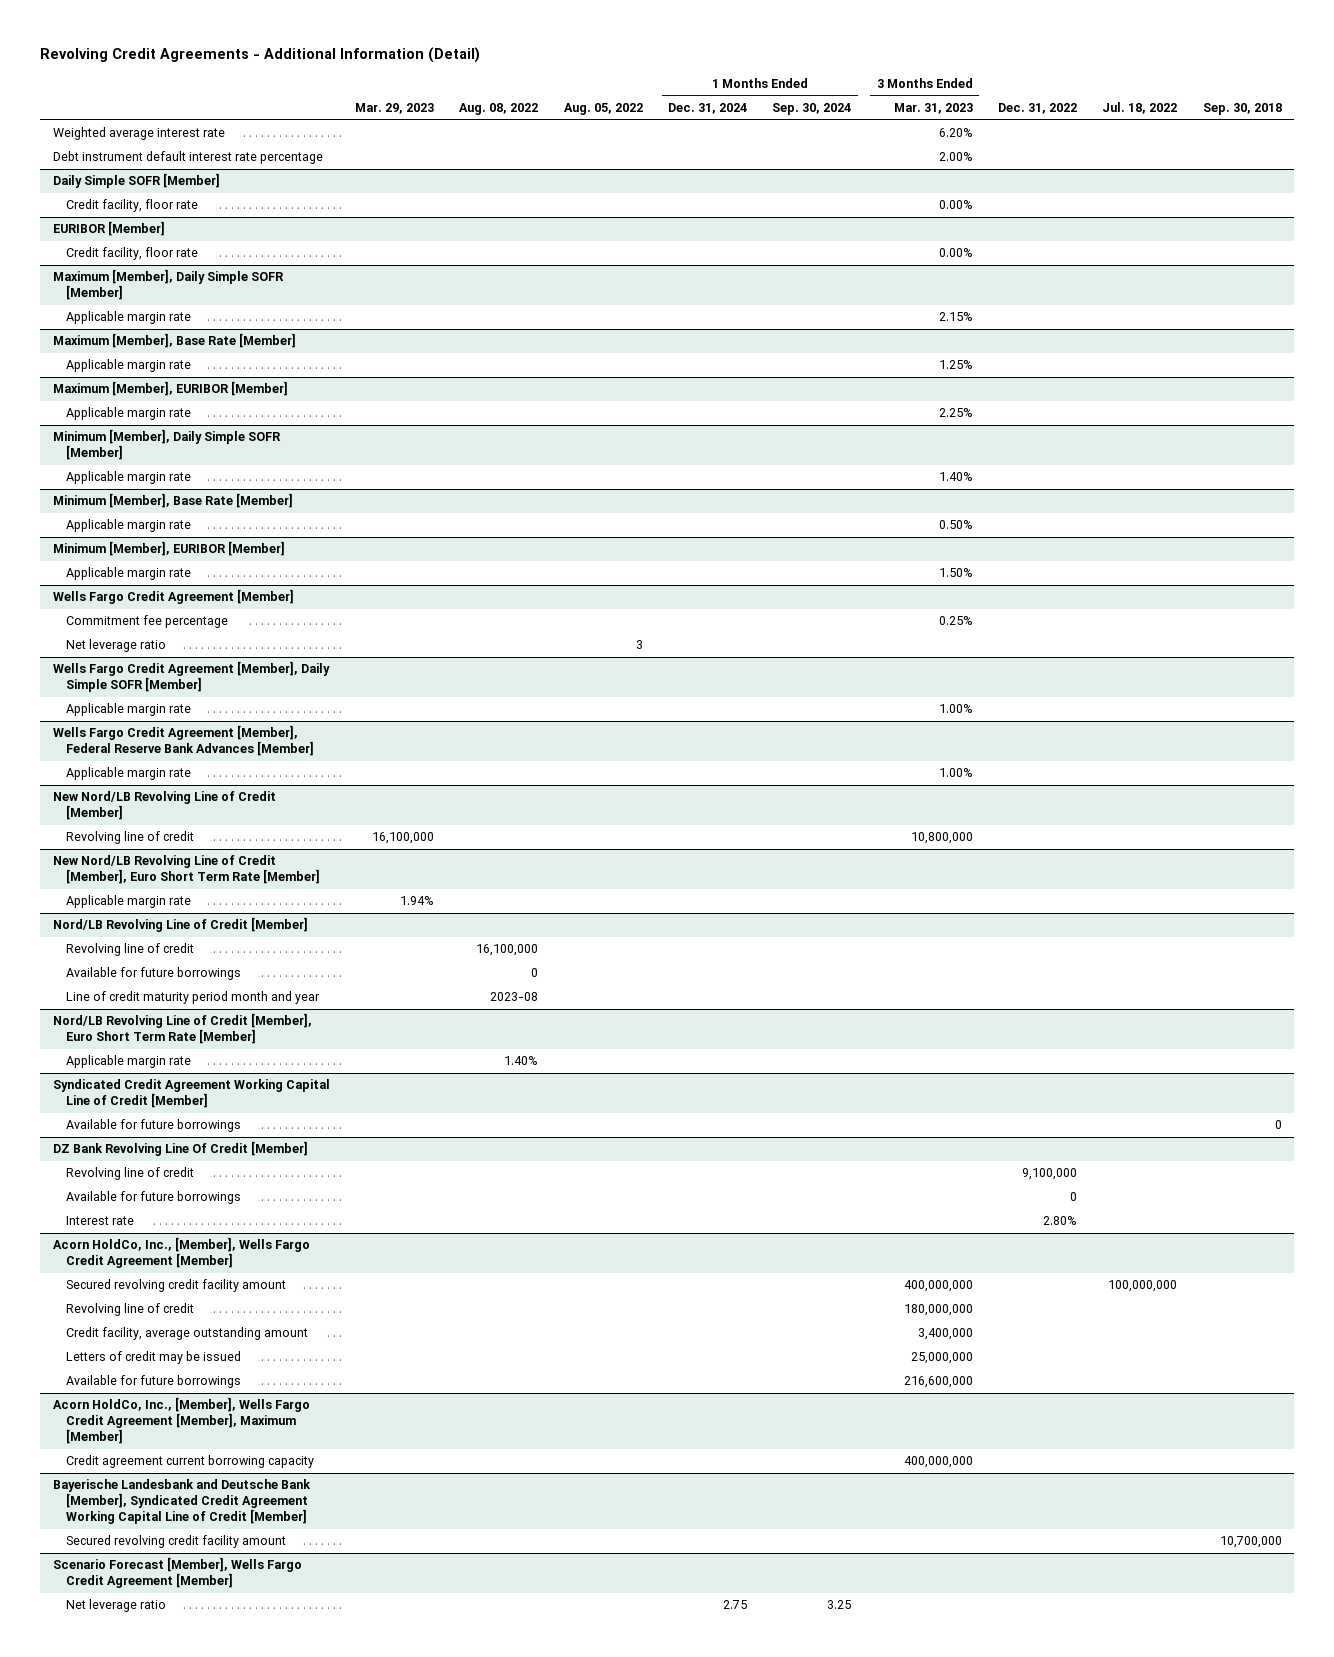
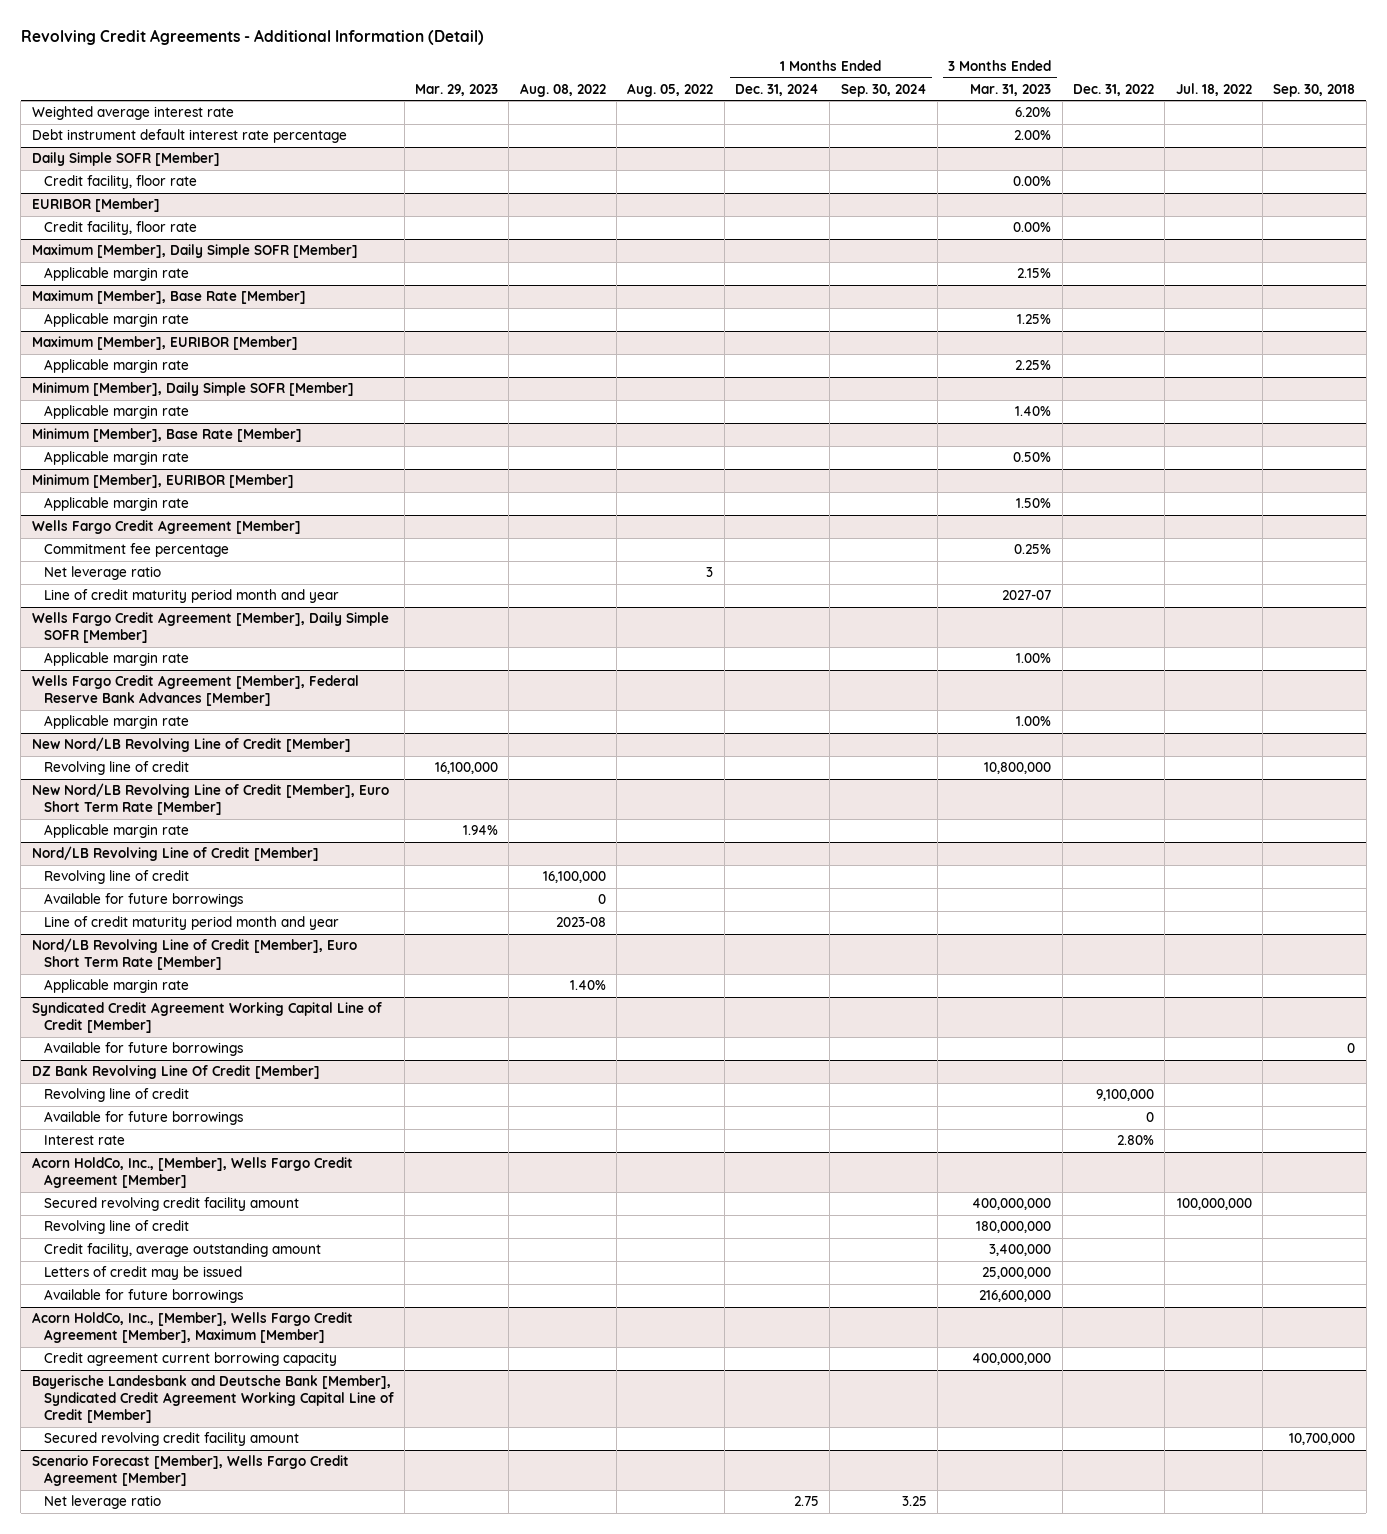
@ Wells Fargo Credit Agreement [Member]
+ Line of credit maturity period month and year | | | | | | 2027-07 | | |

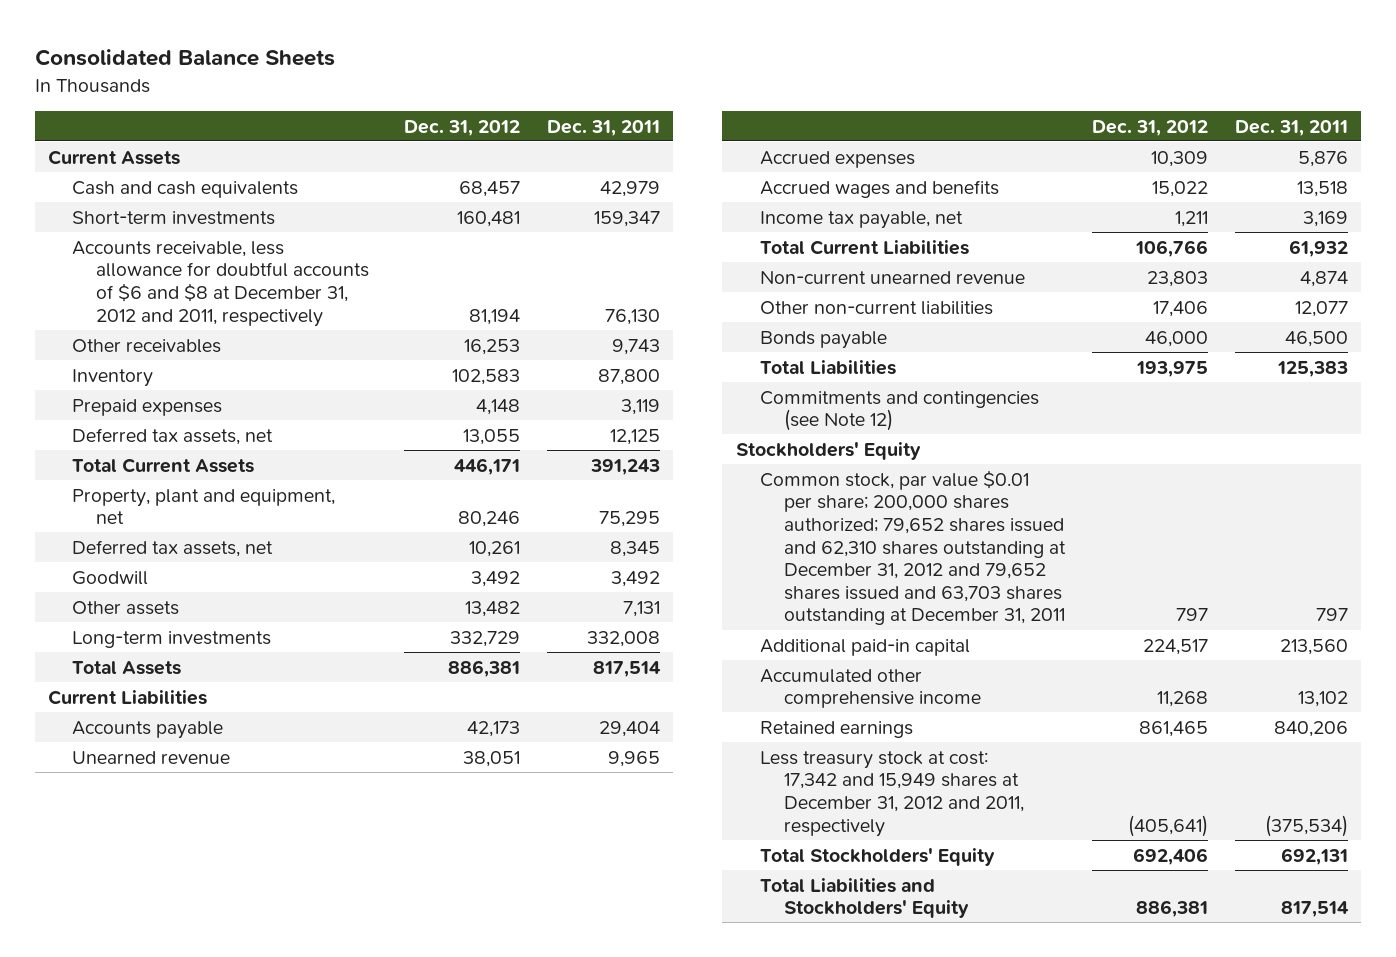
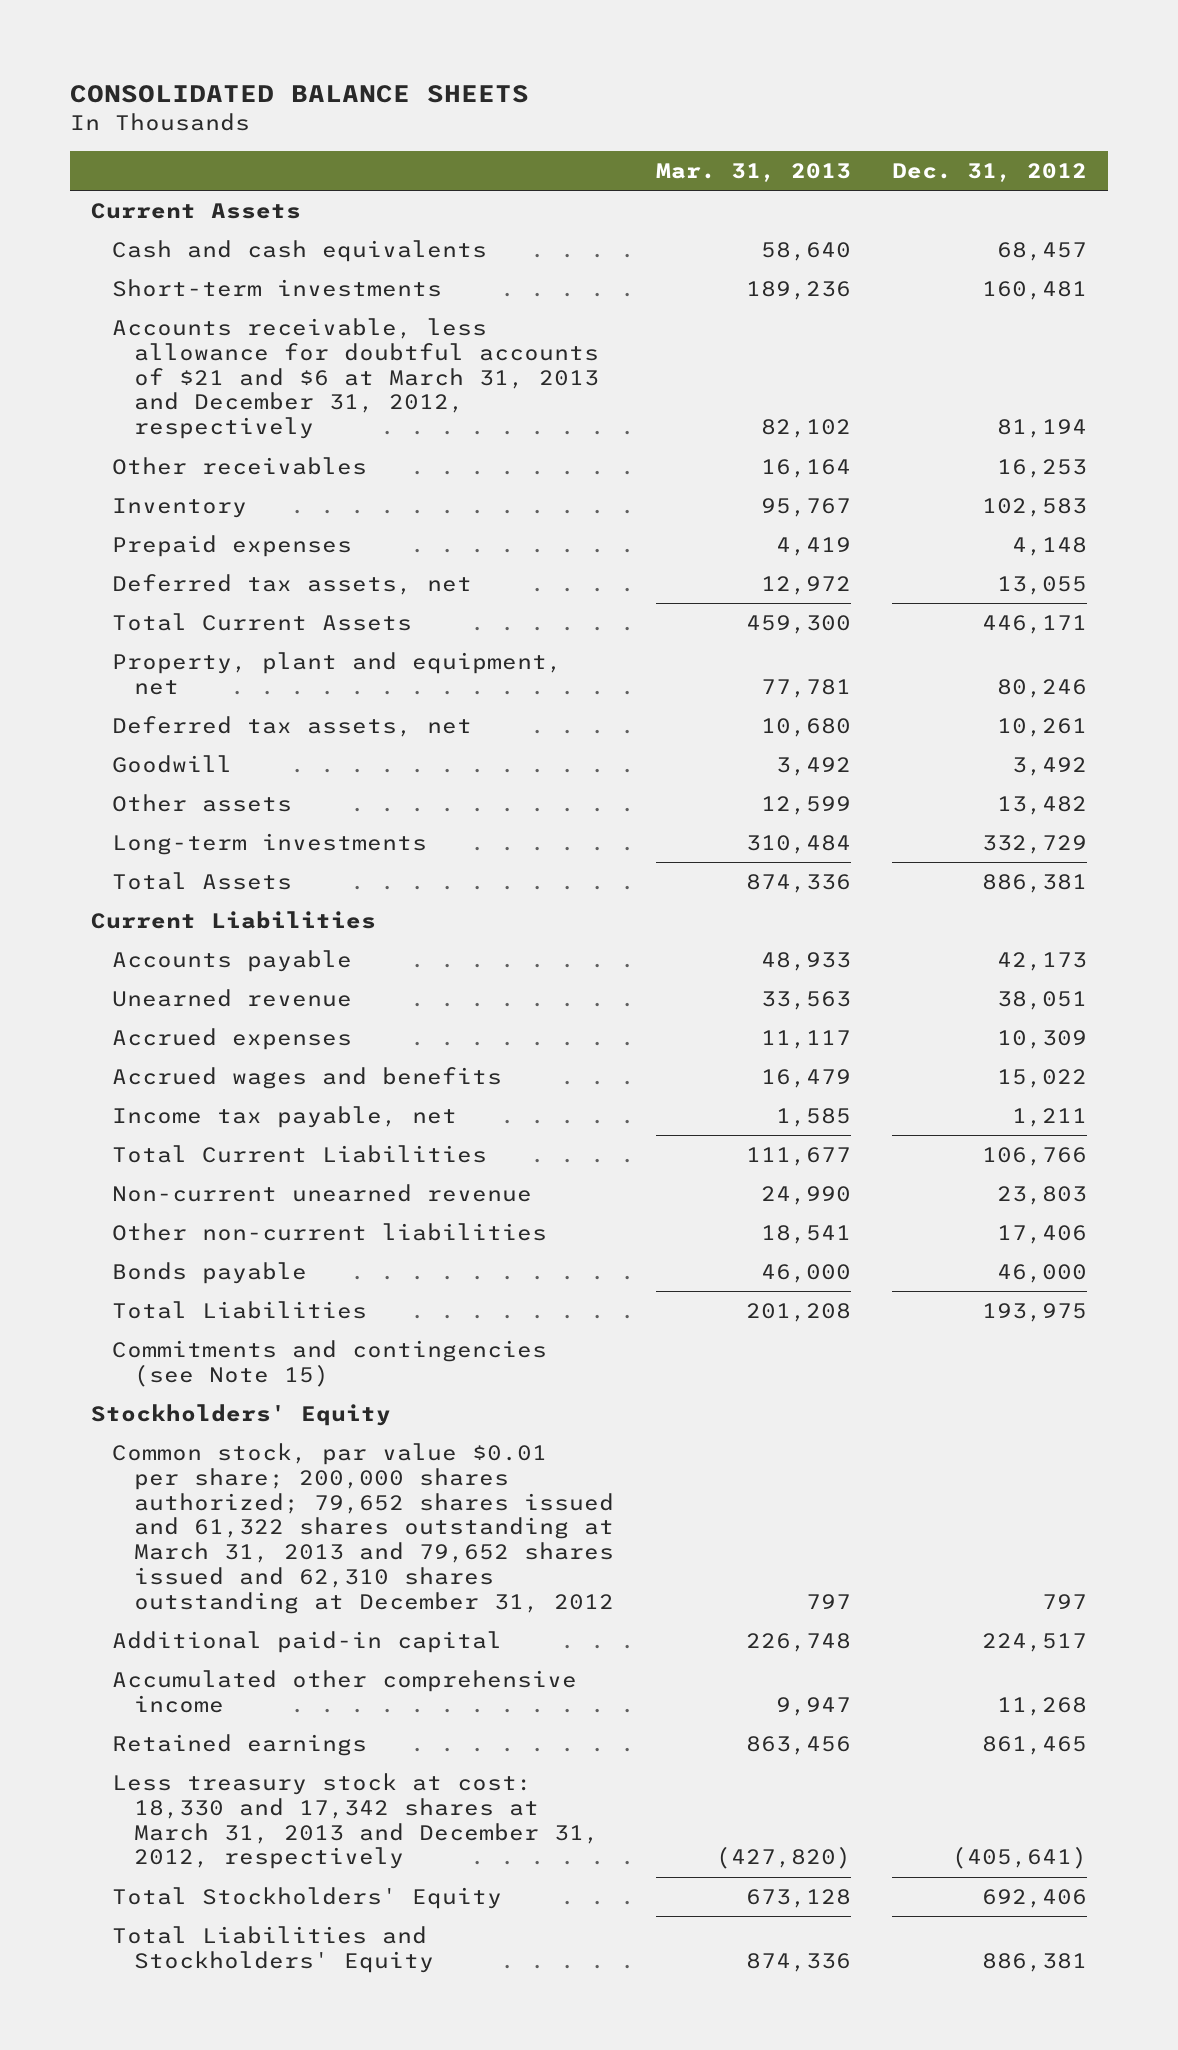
- Consolidated Balance Sheets
+ CONSOLIDATED BALANCE SHEETS
- | Dec. 31, 2012 | Dec. 31, 2011
+ | Mar. 31, 2013 | Dec. 31, 2012
- Accounts receivable, less allowance for doubtful accounts of $6 and $8 at December 31, 2012 and 2011, respectively | 81,194 | 76,130
+ Accounts receivable, less allowance for doubtful accounts of $21 and $6 at March 31, 2013 and December 31, 2012, respectively | 82,102 | 81,194
- Commitments and contingencies (see Note 12)
+ Commitments and contingencies (see Note 15)
- Common stock, par value $0.01 per share; 200,000 shares authorized; 79,652 shares issued and 62,310 shares outstanding at December 31, 2012 and 79,652 shares issued and 63,703 shares outstanding at December 31, 2011 | 797 | 797
+ Common stock, par value $0.01 per share; 200,000 shares authorized; 79,652 shares issued and 61,322 shares outstanding at March 31, 2013 and 79,652 shares issued and 62,310 shares outstanding at December 31, 2012 | 797 | 797
- Less treasury stock at cost: 17,342 and 15,949 shares at December 31, 2012 and 2011, respectively | (405,641) | (375,534)
+ Less treasury stock at cost: 18,330 and 17,342 shares at March 31, 2013 and December 31, 2012, respectively | (427,820) | (405,641)

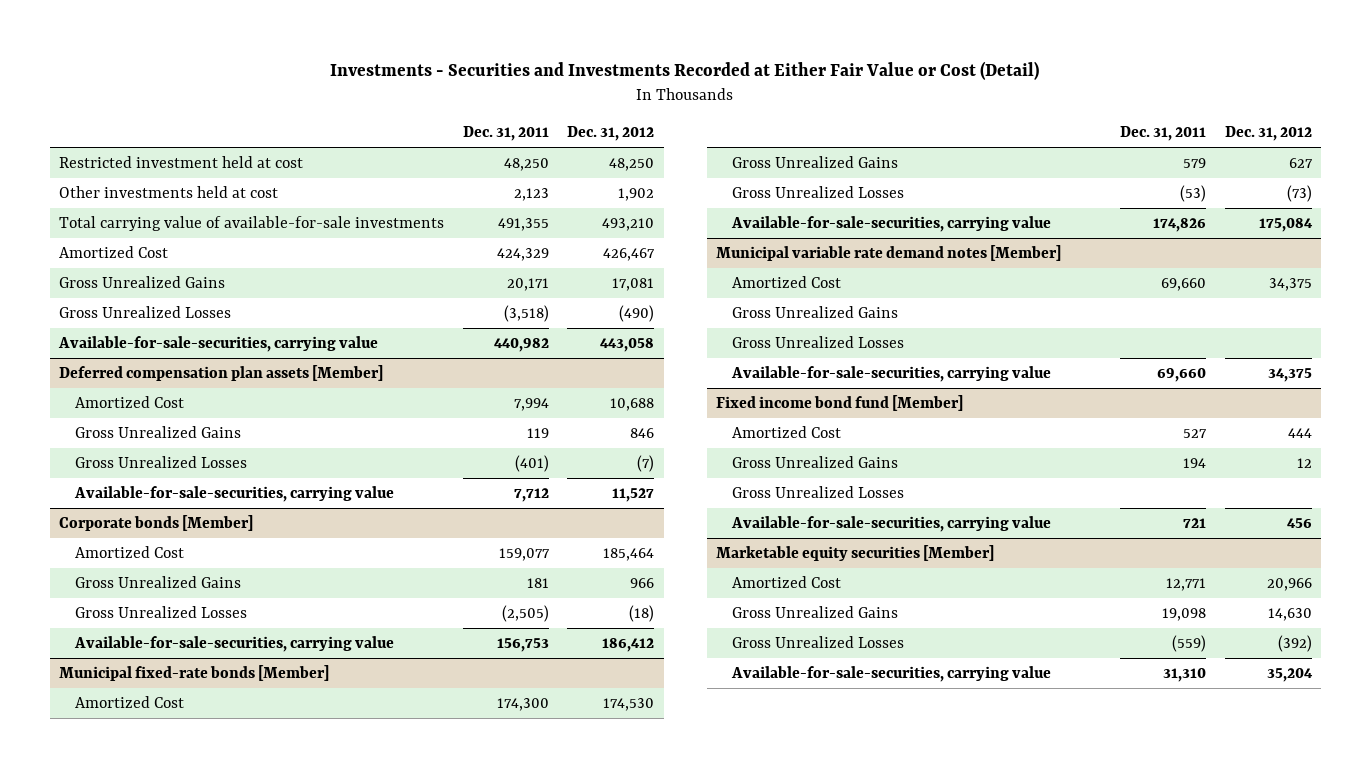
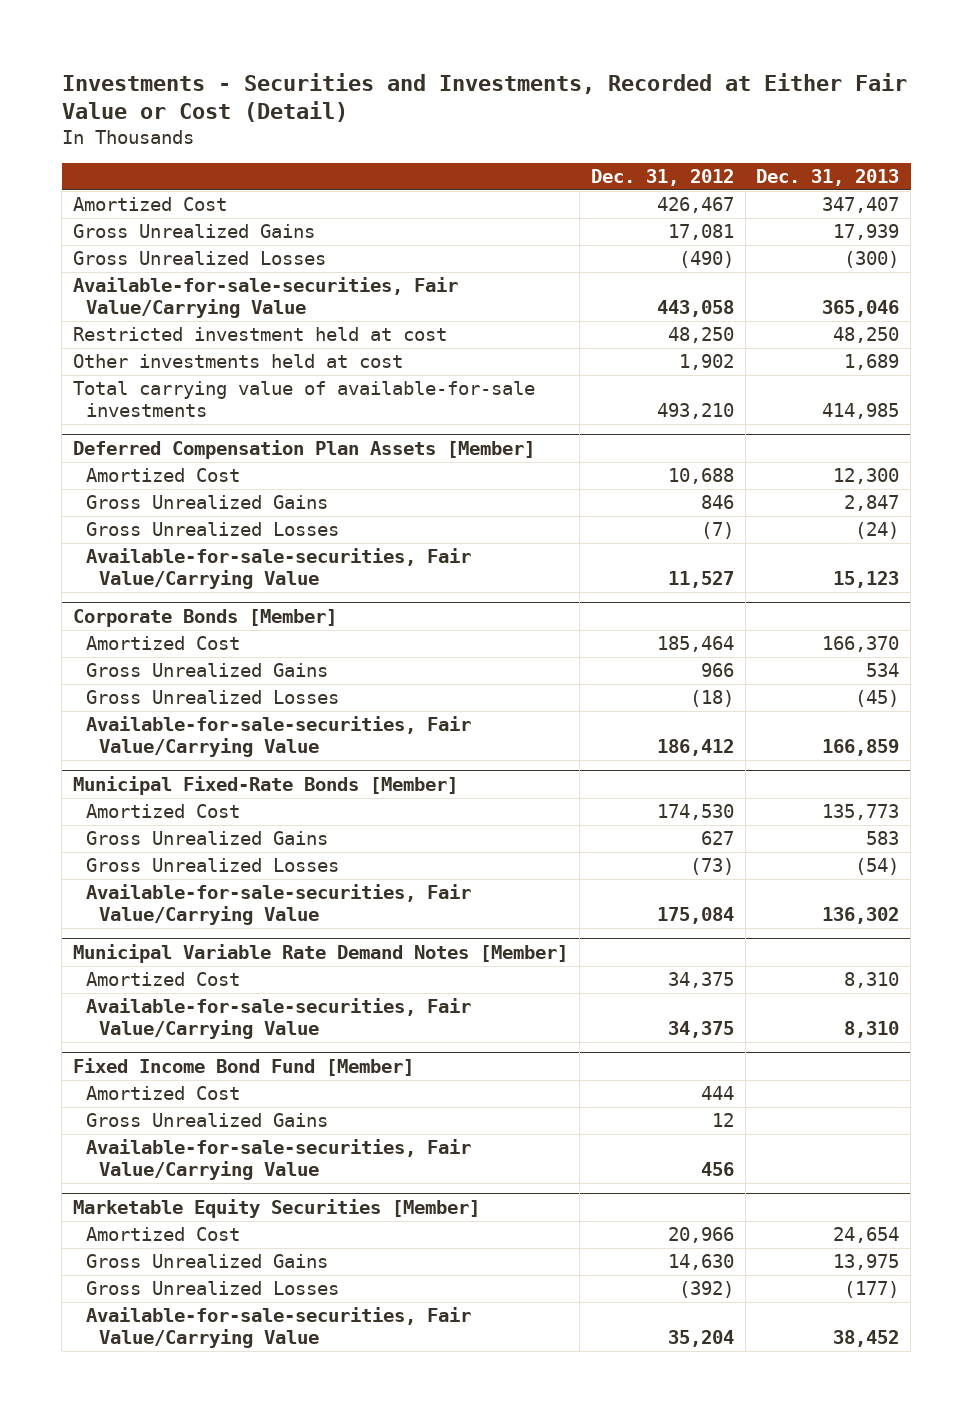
- Investments - Securities and Investments Recorded at Either Fair Value or Cost (Detail)
+ Investments - Securities and Investments, Recorded at Either Fair Value or Cost (Detail)
- | Dec. 31, 2011 | Dec. 31, 2012
+ | Dec. 31, 2012 | Dec. 31, 2013
- Available-for-sale-securities, carrying value | 440,982 | 443,058
- Deferred compensation plan assets [Member]
+ Available-for-sale-securities, Fair Value/Carrying Value | 443,058 | 365,046
moved down: Restricted investment held at cost | 48,250 | 48,250
moved down: Other investments held at cost | 1,902 | 1,689
moved down: Total carrying value of available-for-sale investments | 493,210 | 414,985
+ Deferred Compensation Plan Assets [Member]
- Available-for-sale-securities, carrying value | 7,712 | 11,527
- Corporate bonds [Member]
+ Available-for-sale-securities, Fair Value/Carrying Value | 11,527 | 15,123
+ Corporate Bonds [Member]
- Available-for-sale-securities, carrying value | 156,753 | 186,412
- Municipal fixed-rate bonds [Member]
+ Available-for-sale-securities, Fair Value/Carrying Value | 186,412 | 166,859
+ Municipal Fixed-Rate Bonds [Member]
- Available-for-sale-securities, carrying value | 174,826 | 175,084
- Municipal variable rate demand notes [Member]
+ Available-for-sale-securities, Fair Value/Carrying Value | 175,084 | 136,302
+ Municipal Variable Rate Demand Notes [Member]
- Gross Unrealized Gains
- Gross Unrealized Losses
- Available-for-sale-securities, carrying value | 69,660 | 34,375
- Fixed income bond fund [Member]
+ Available-for-sale-securities, Fair Value/Carrying Value | 34,375 | 8,310
+ Fixed Income Bond Fund [Member]
- Gross Unrealized Losses
- Available-for-sale-securities, carrying value | 721 | 456
- Marketable equity securities [Member]
+ Available-for-sale-securities, Fair Value/Carrying Value | 456 |
+ Marketable Equity Securities [Member]
- Available-for-sale-securities, carrying value | 31,310 | 35,204
+ Available-for-sale-securities, Fair Value/Carrying Value | 35,204 | 38,452

